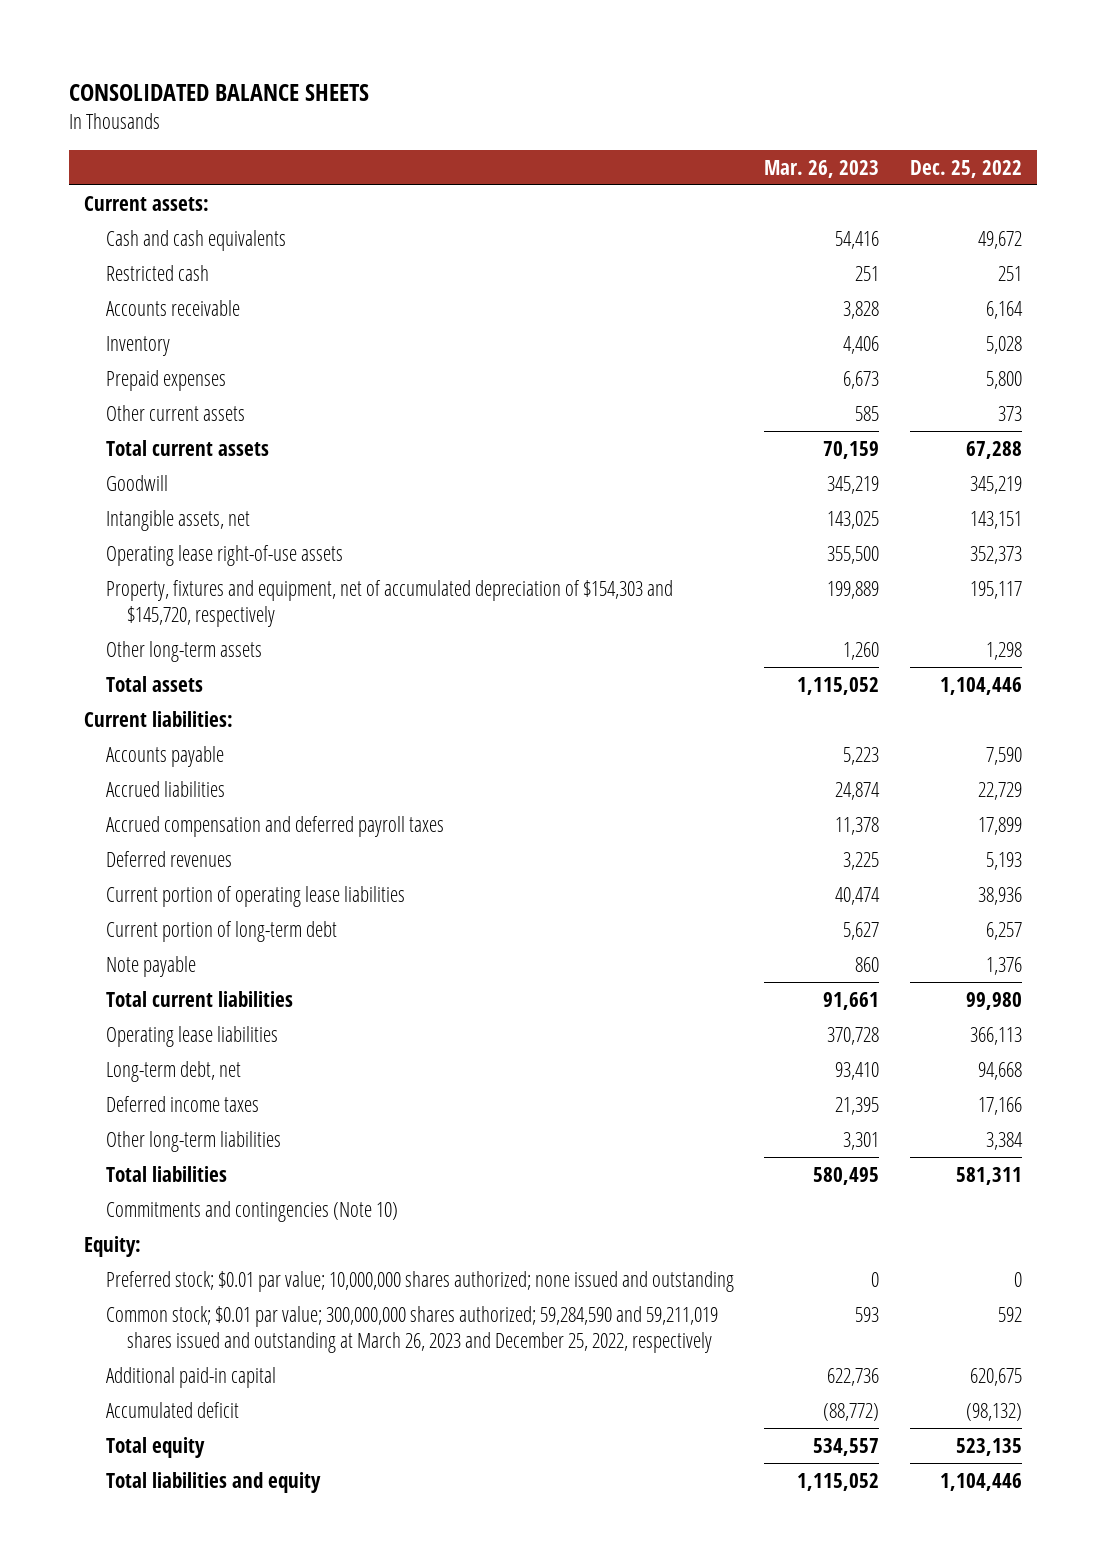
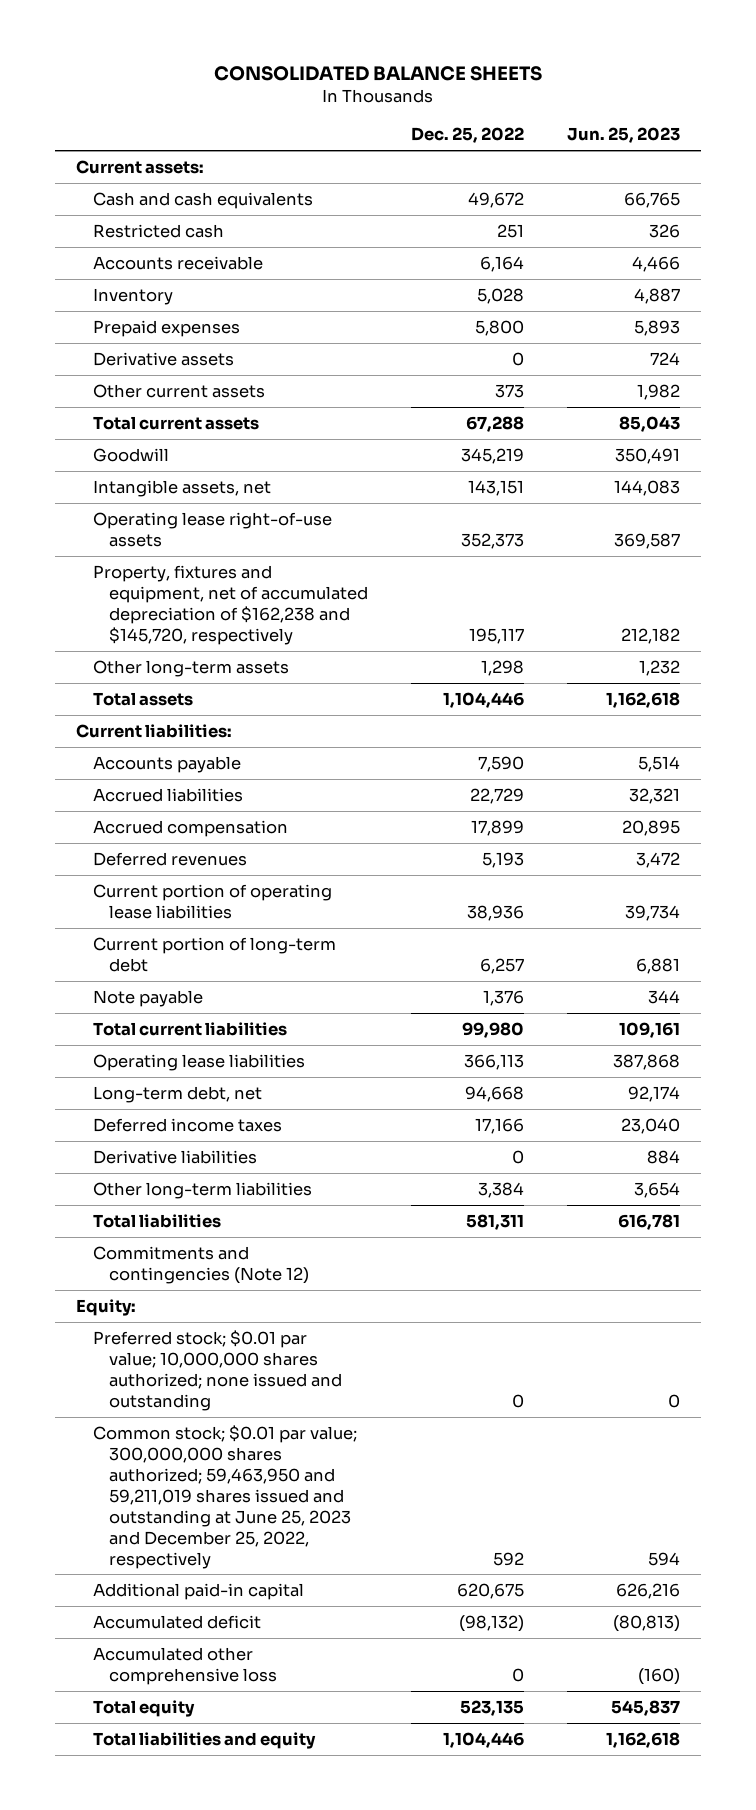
- | Mar. 26, 2023 | Dec. 25, 2022
+ | Dec. 25, 2022 | Jun. 25, 2023
+ Derivative assets | 0 | 724
- Property, fixtures and equipment, net of accumulated depreciation of $154,303 and $145,720, respectively | 199,889 | 195,117
+ Property, fixtures and equipment, net of accumulated depreciation of $162,238 and $145,720, respectively | 195,117 | 212,182
- Accrued compensation and deferred payroll taxes | 11,378 | 17,899
+ Accrued compensation | 17,899 | 20,895
+ Derivative liabilities | 0 | 884
- Commitments and contingencies (Note 10)
+ Commitments and contingencies (Note 12)
- Common stock; $0.01 par value; 300,000,000 shares authorized; 59,284,590 and 59,211,019 shares issued and outstanding at March 26, 2023 and December 25, 2022, respectively | 593 | 592
+ Common stock; $0.01 par value; 300,000,000 shares authorized; 59,463,950 and 59,211,019 shares issued and outstanding at June 25, 2023 and December 25, 2022, respectively | 592 | 594
+ Accumulated other comprehensive loss | 0 | (160)

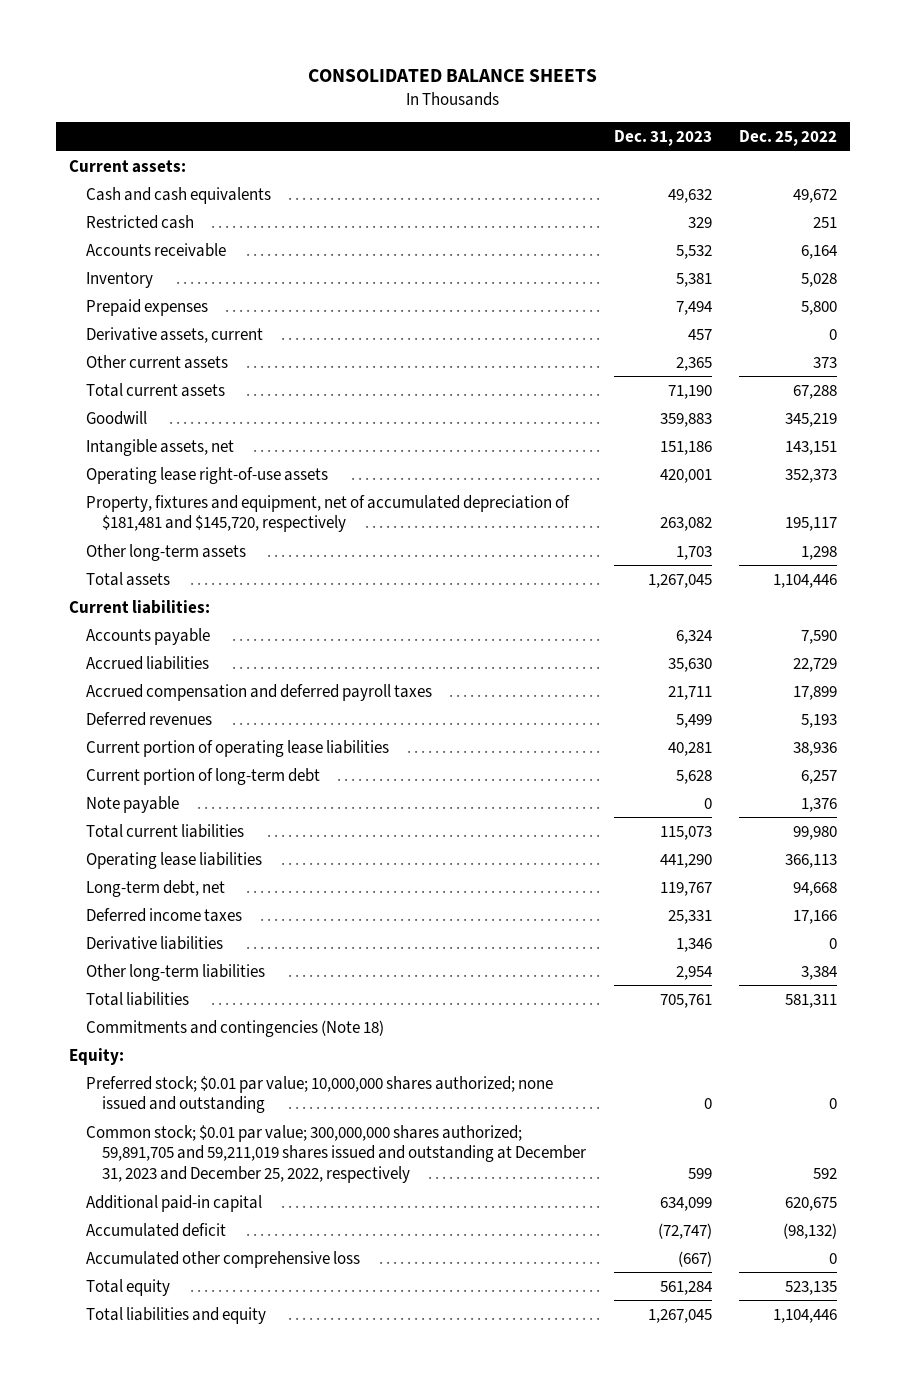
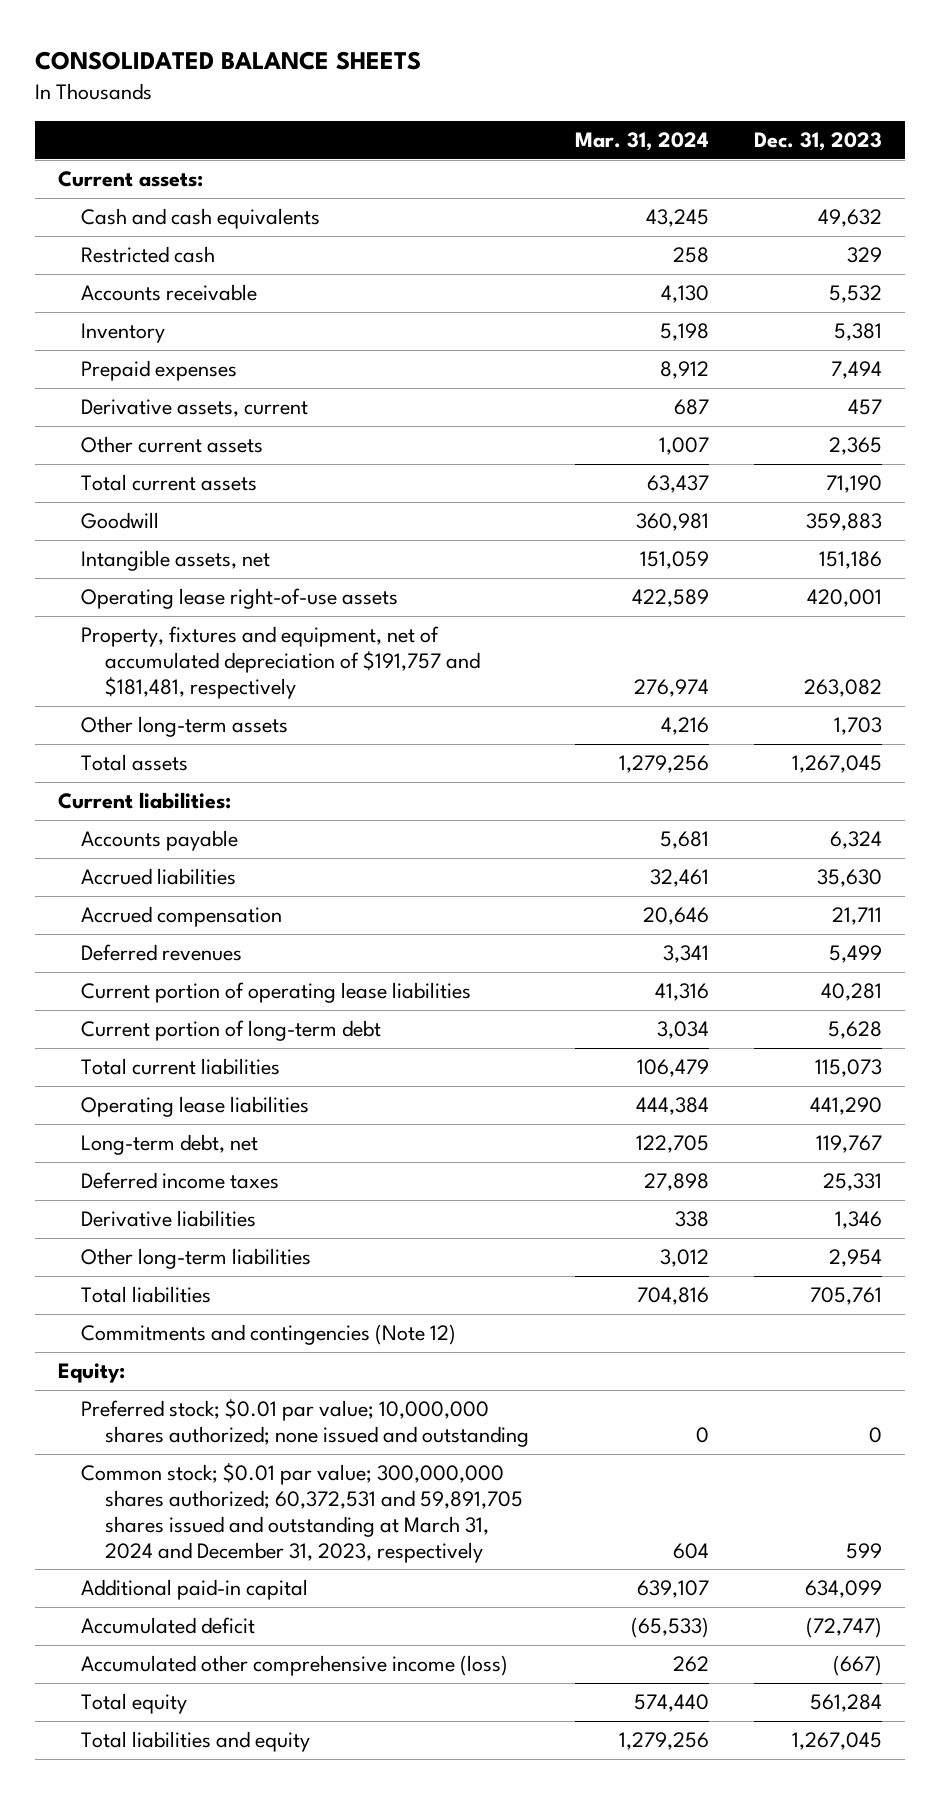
- | Dec. 31, 2023 | Dec. 25, 2022
+ | Mar. 31, 2024 | Dec. 31, 2023
- Property, fixtures and equipment, net of accumulated depreciation of $181,481 and $145,720, respectively | 263,082 | 195,117
+ Property, fixtures and equipment, net of accumulated depreciation of $191,757 and $181,481, respectively | 276,974 | 263,082
- Accrued compensation and deferred payroll taxes | 21,711 | 17,899
+ Accrued compensation | 20,646 | 21,711
- Note payable | 0 | 1,376
- Commitments and contingencies (Note 18)
+ Commitments and contingencies (Note 12)
- Common stock; $0.01 par value; 300,000,000 shares authorized; 59,891,705 and 59,211,019 shares issued and outstanding at December 31, 2023 and December 25, 2022, respectively | 599 | 592
+ Common stock; $0.01 par value; 300,000,000 shares authorized; 60,372,531 and 59,891,705 shares issued and outstanding at March 31, 2024 and December 31, 2023, respectively | 604 | 599
- Accumulated other comprehensive loss | (667) | 0
+ Accumulated other comprehensive income (loss) | 262 | (667)

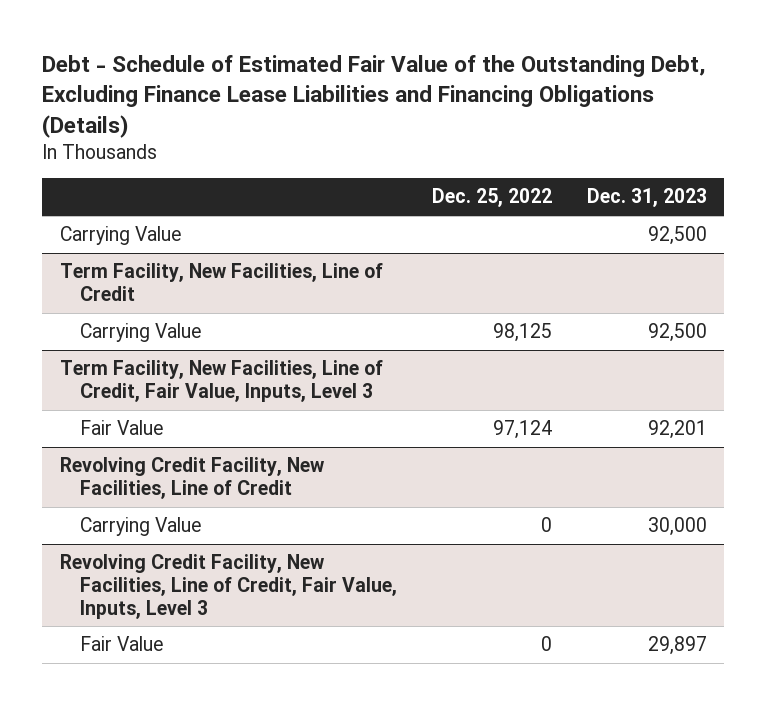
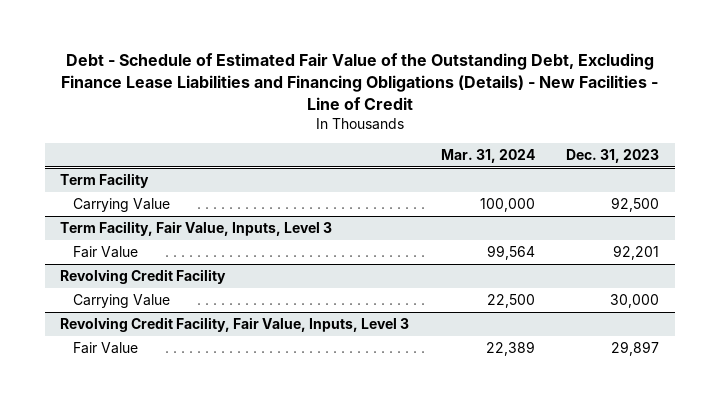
- Debt - Schedule of Estimated Fair Value of the Outstanding Debt, Excluding Finance Lease Liabilities and Financing Obligations (Details)
+ Debt - Schedule of Estimated Fair Value of the Outstanding Debt, Excluding Finance Lease Liabilities and Financing Obligations (Details) - New Facilities - Line of Credit
- | Dec. 25, 2022 | Dec. 31, 2023
+ | Mar. 31, 2024 | Dec. 31, 2023
- Carrying Value | | 92,500
- Term Facility, New Facilities, Line of Credit
+ Term Facility
- Term Facility, New Facilities, Line of Credit, Fair Value, Inputs, Level 3
+ Term Facility, Fair Value, Inputs, Level 3
- Revolving Credit Facility, New Facilities, Line of Credit
+ Revolving Credit Facility
- Revolving Credit Facility, New Facilities, Line of Credit, Fair Value, Inputs, Level 3
+ Revolving Credit Facility, Fair Value, Inputs, Level 3

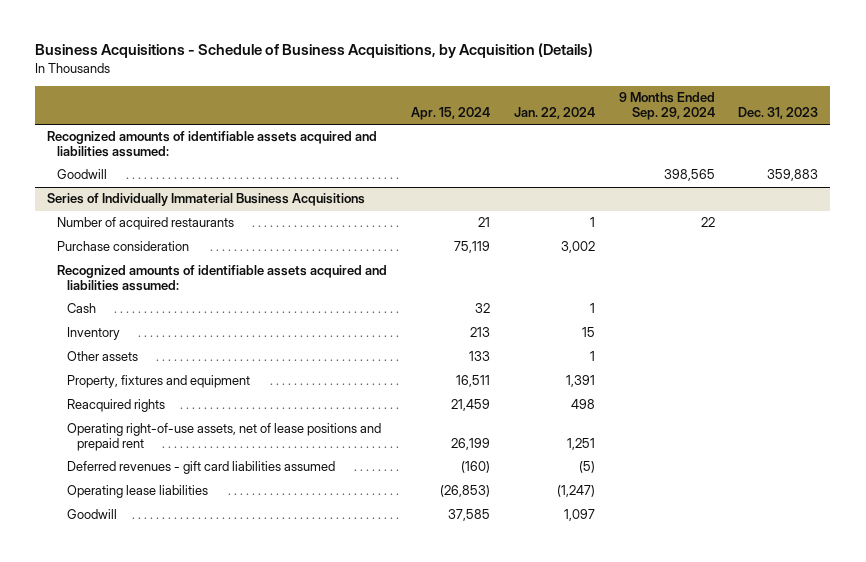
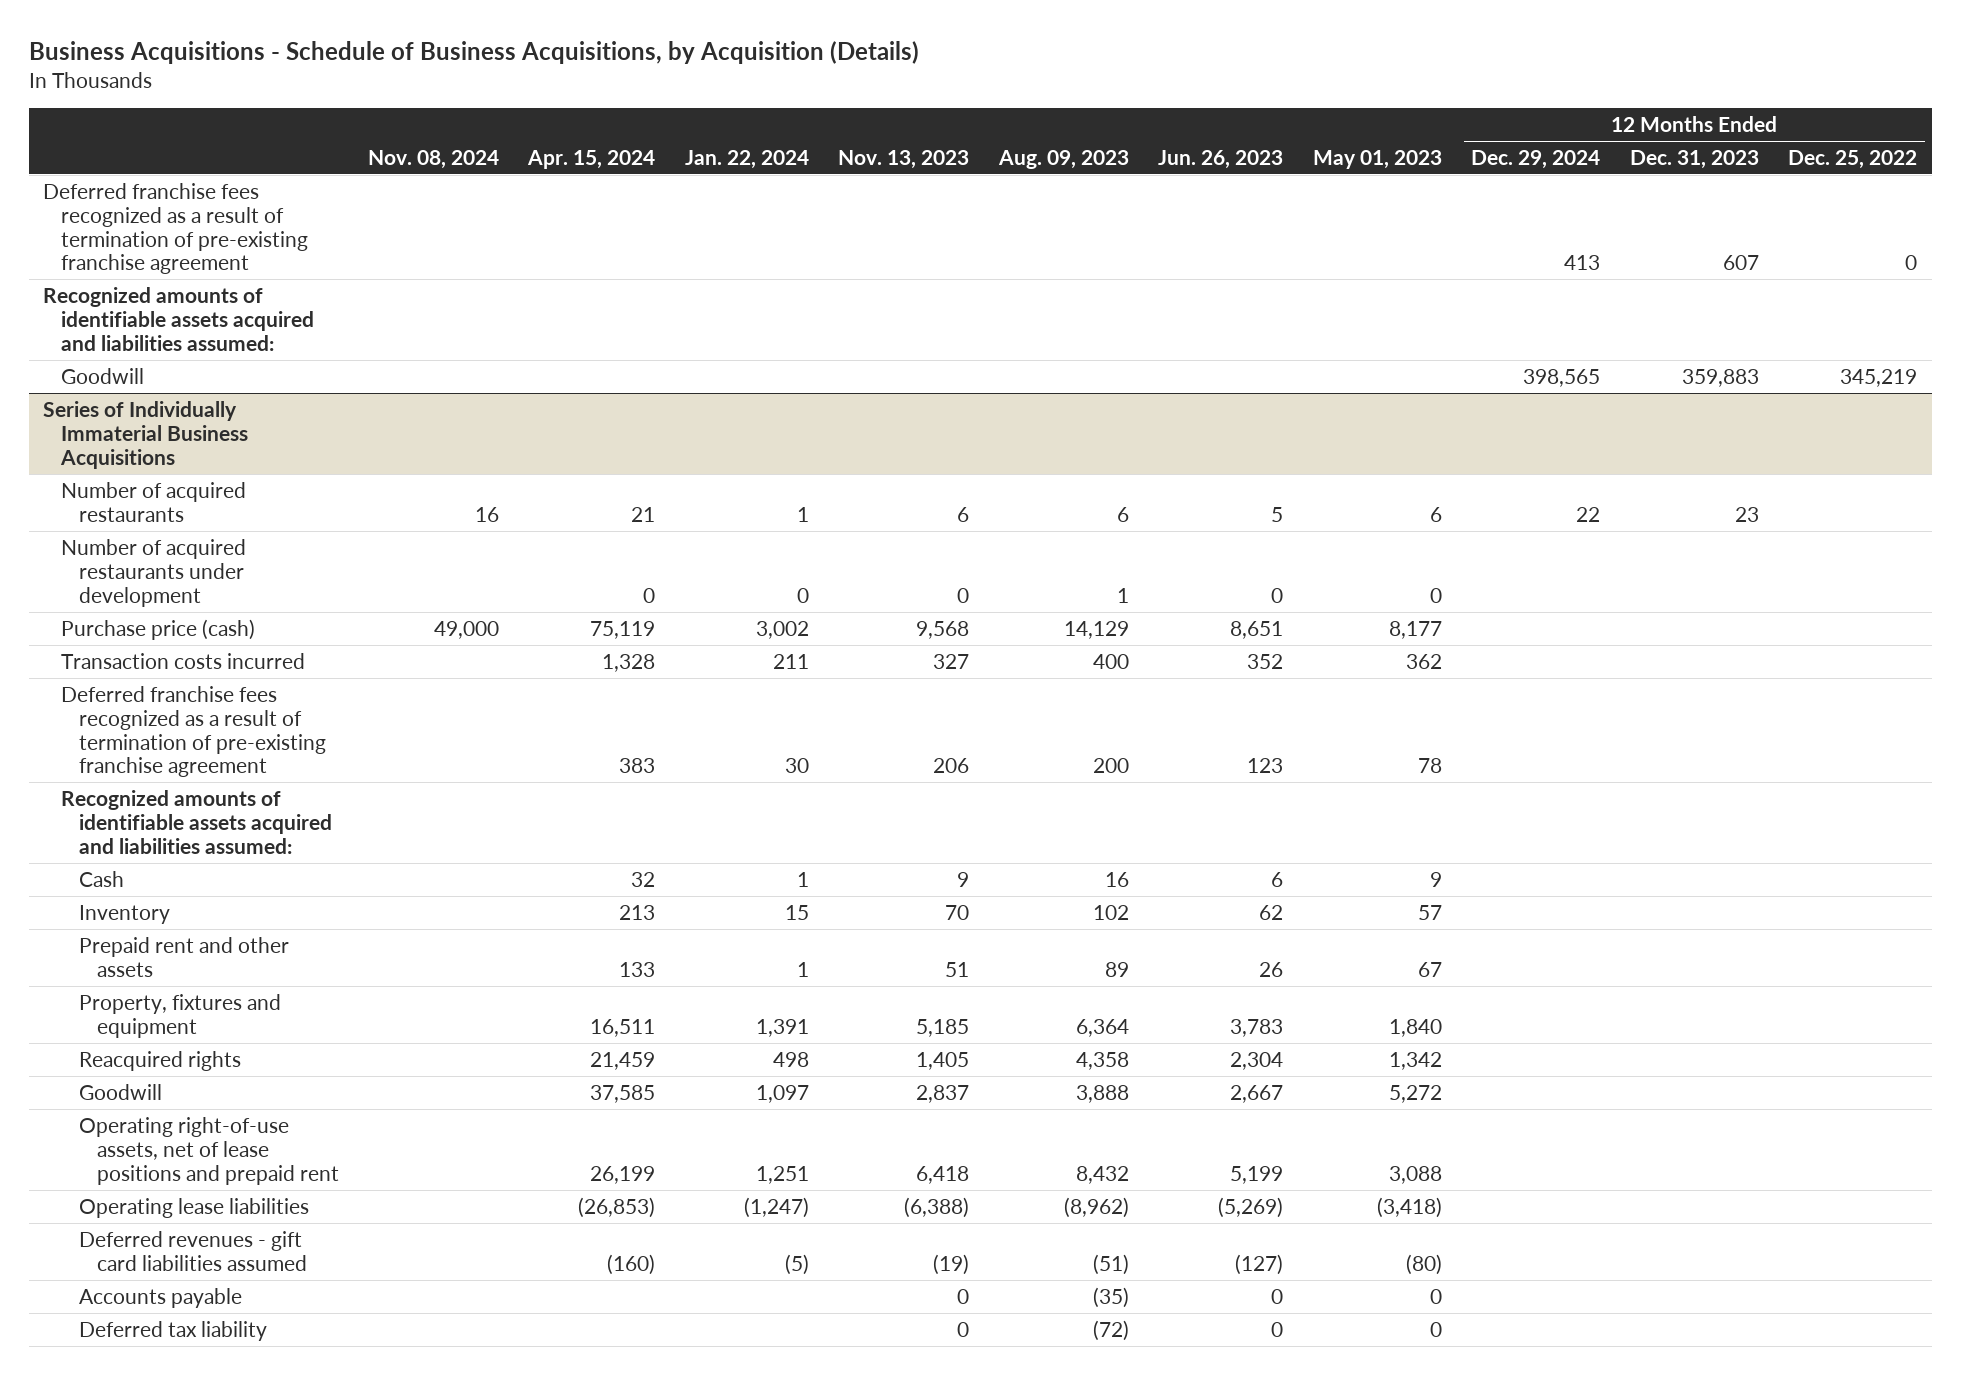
- | Apr. 15, 2024 | Jan. 22, 2024 | 9 Months Ended Sep. 29, 2024 | Dec. 31, 2023
+ | Nov. 08, 2024 | Apr. 15, 2024 | Jan. 22, 2024 | Nov. 13, 2023 | Aug. 09, 2023 | Jun. 26, 2023 | May 01, 2023 | 12 Months Ended Dec. 29, 2024 | 12 Months Ended Dec. 31, 2023 | 12 Months Ended Dec. 25, 2022
+ Deferred franchise fees recognized as a result of termination of pre-existing franchise agreement | | | | | | | | 413 | 607 | 0
@ Series of Individually Immaterial Business Acquisitions
- Purchase consideration | 75,119 | 3,002 | |
+ Number of acquired restaurants under development | | 0 | 0 | 0 | 1 | 0 | 0 | | |
+ Purchase price (cash) | 49,000 | 75,119 | 3,002 | 9,568 | 14,129 | 8,651 | 8,177 | | |
+ Transaction costs incurred | | 1,328 | 211 | 327 | 400 | 352 | 362 | | |
+ Deferred franchise fees recognized as a result of termination of pre-existing franchise agreement | | 383 | 30 | 206 | 200 | 123 | 78 | | |
- Other assets | 133 | 1 | |
+ Prepaid rent and other assets | | 133 | 1 | 51 | 89 | 26 | 67 | | |
moved up: Goodwill | | 37,585 | 1,097 | 2,837 | 3,888 | 2,667 | 5,272 | | |
moved down: Deferred revenues - gift card liabilities assumed | | (160) | (5) | (19) | (51) | (127) | (80) | | |
+ Accounts payable | | | | 0 | (35) | 0 | 0 | | |
+ Deferred tax liability | | | | 0 | (72) | 0 | 0 | | |

